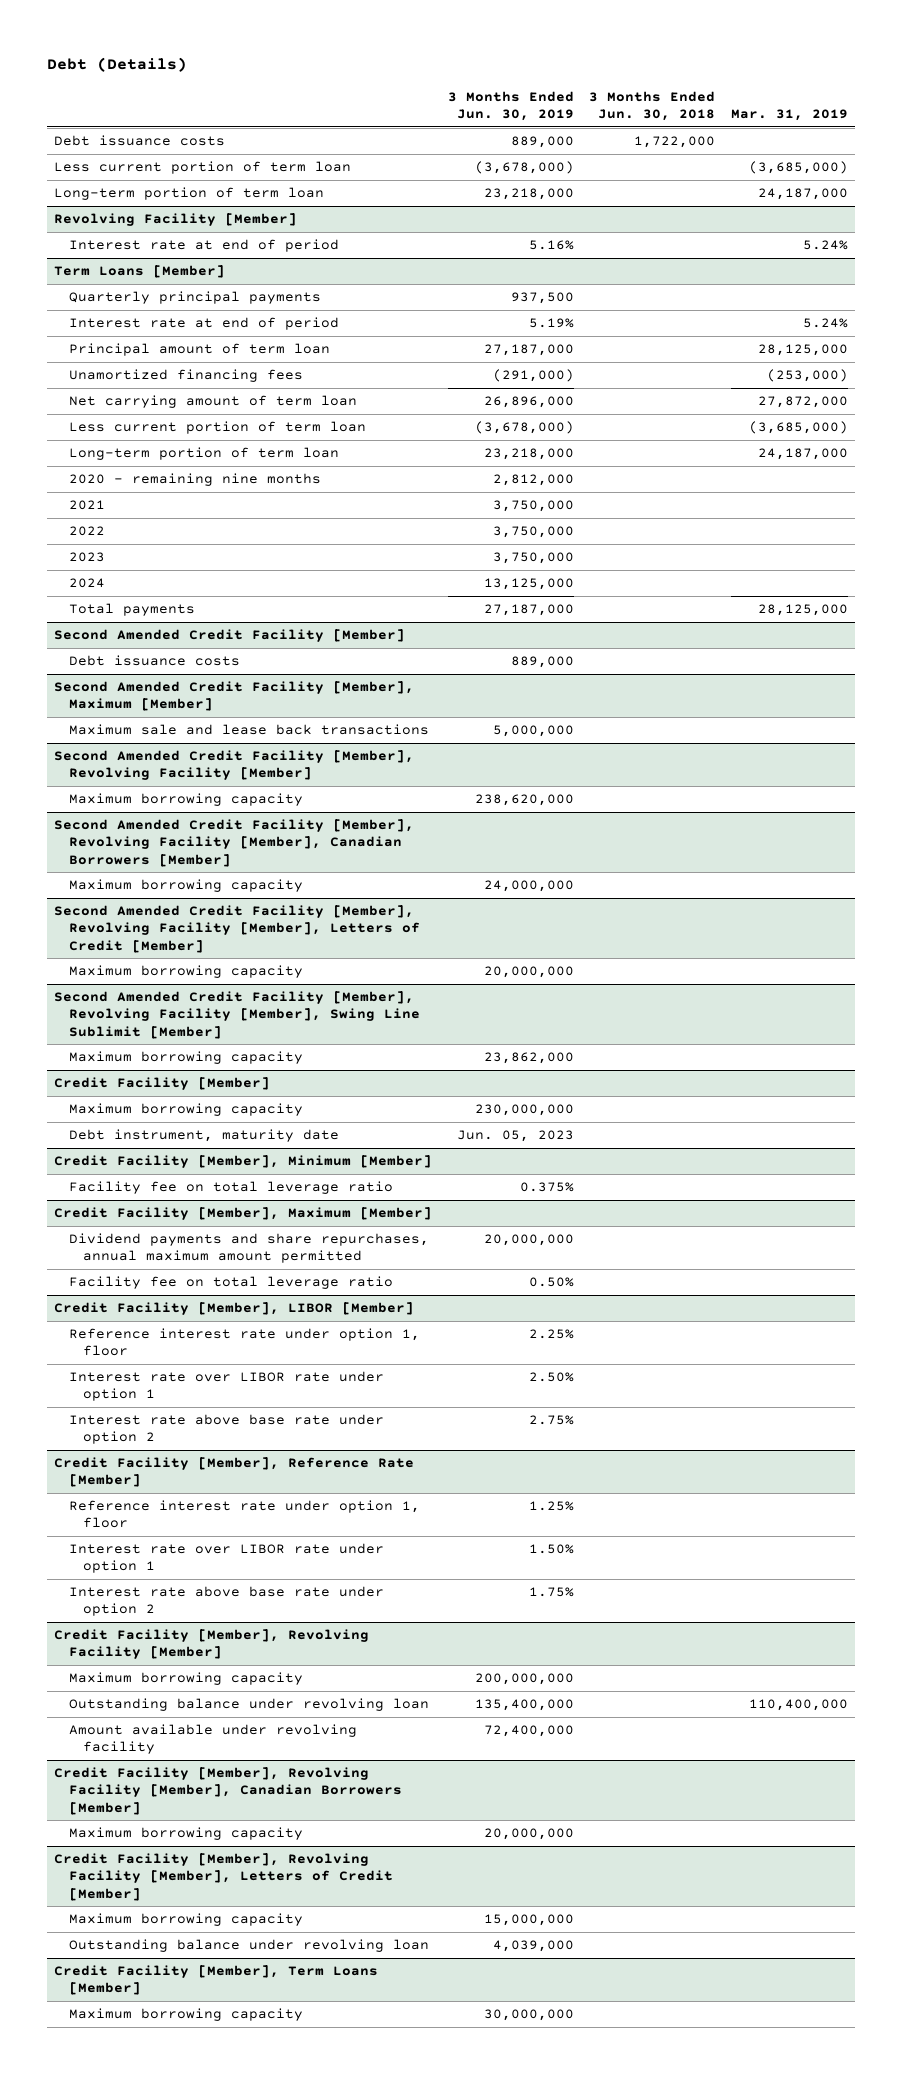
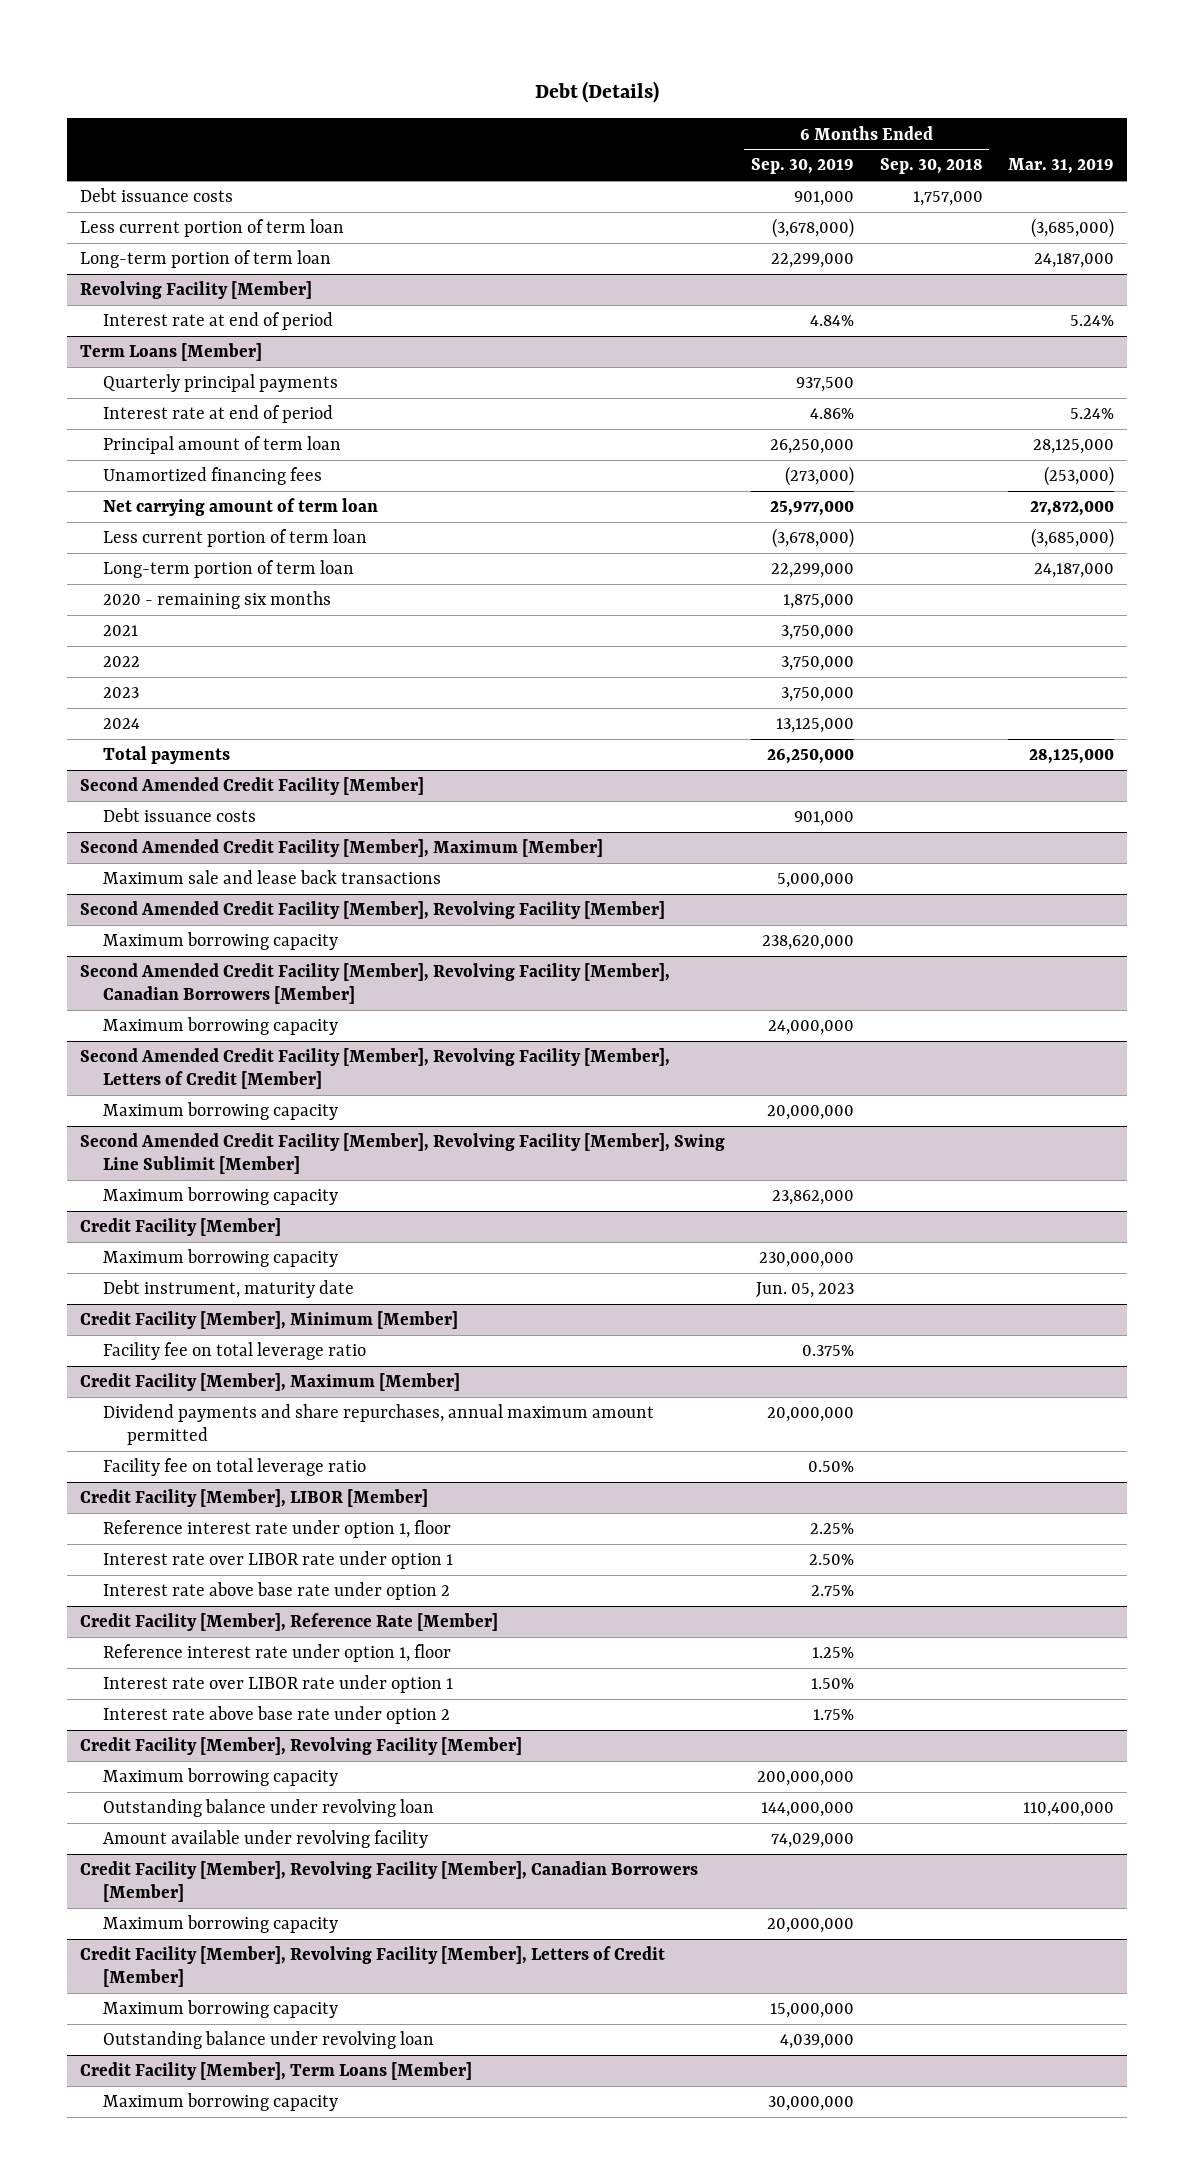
- | 3 Months Ended Jun. 30, 2019 | 3 Months Ended Jun. 30, 2018 | Mar. 31, 2019
+ | 6 Months Ended Sep. 30, 2019 | 6 Months Ended Sep. 30, 2018 | Mar. 31, 2019
@ Term Loans [Member]
- 2020 - remaining nine months | 2,812,000 | |
+ 2020 - remaining six months | 1,875,000 | |

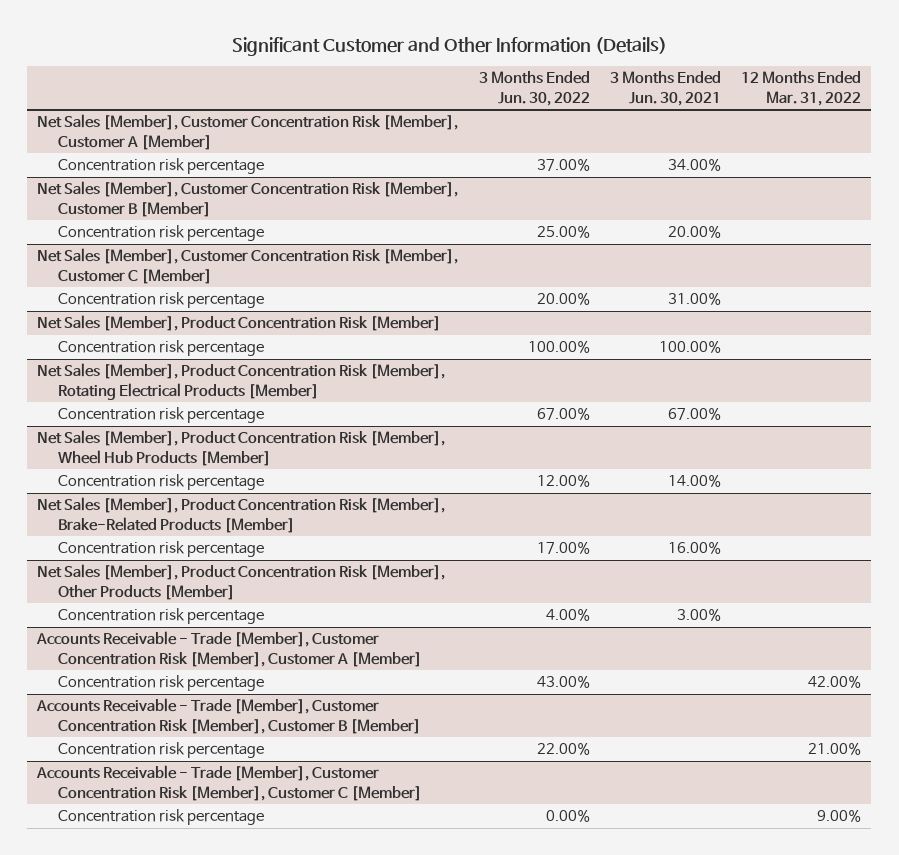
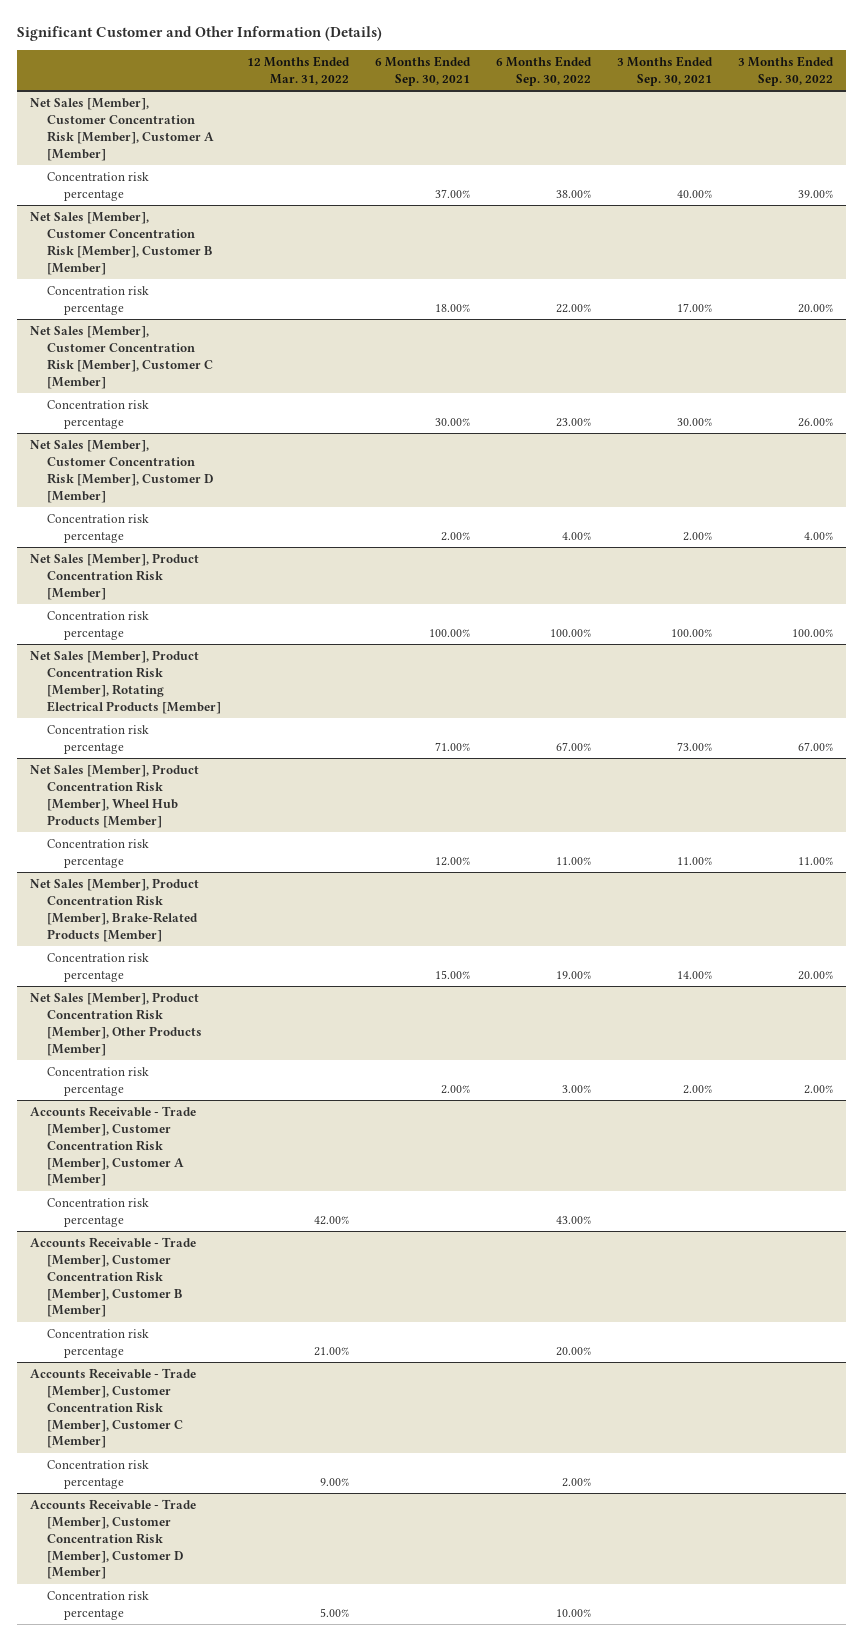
- | 3 Months Ended Jun. 30, 2022 | 3 Months Ended Jun. 30, 2021 | 12 Months Ended Mar. 31, 2022
+ | 12 Months Ended Mar. 31, 2022 | 6 Months Ended Sep. 30, 2021 | 6 Months Ended Sep. 30, 2022 | 3 Months Ended Sep. 30, 2021 | 3 Months Ended Sep. 30, 2022
+ Net Sales [Member], Customer Concentration Risk [Member], Customer D [Member]
+ Concentration risk percentage | | 2.00% | 4.00% | 2.00% | 4.00%
+ Accounts Receivable - Trade [Member], Customer Concentration Risk [Member], Customer D [Member]
+ Concentration risk percentage | 5.00% | | 10.00% | |

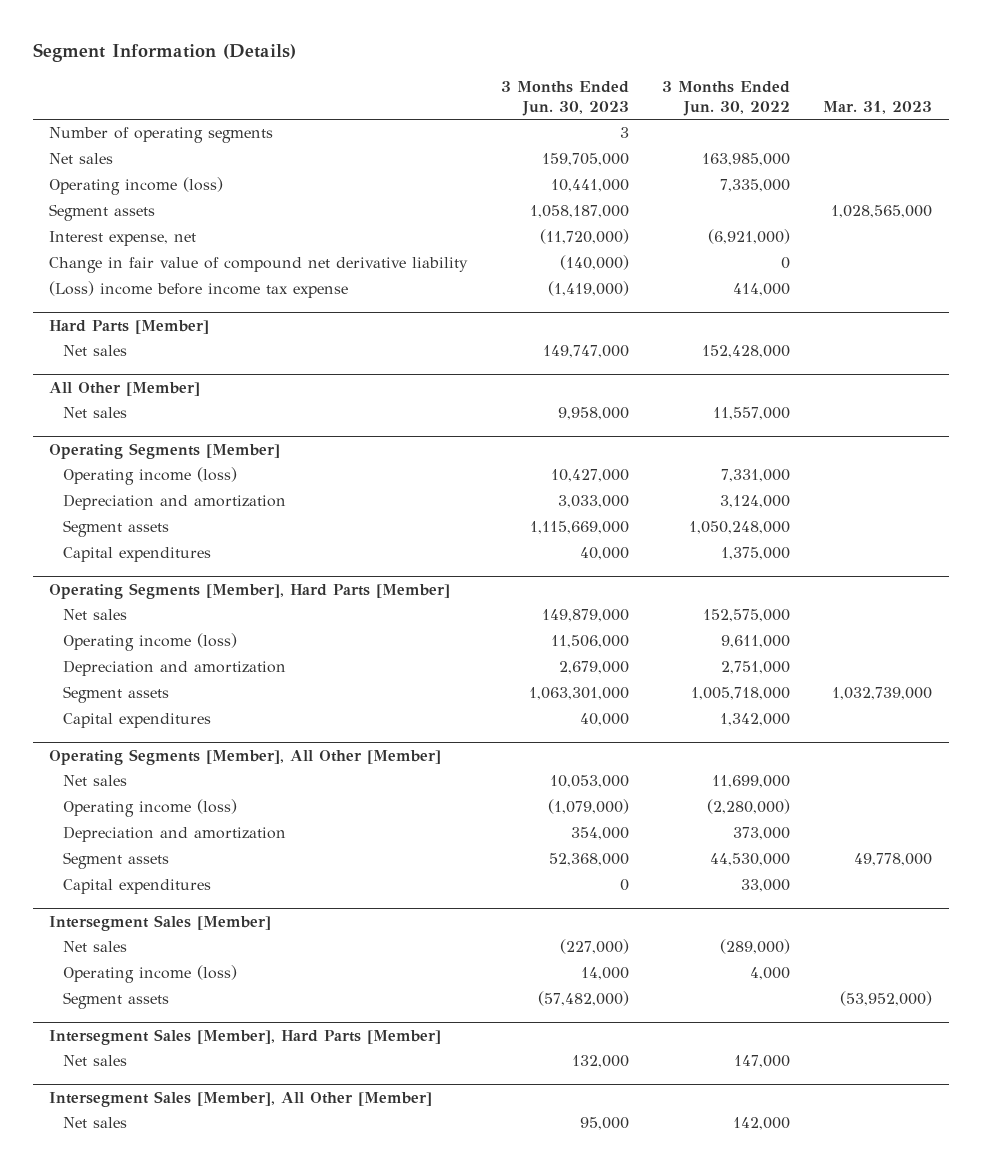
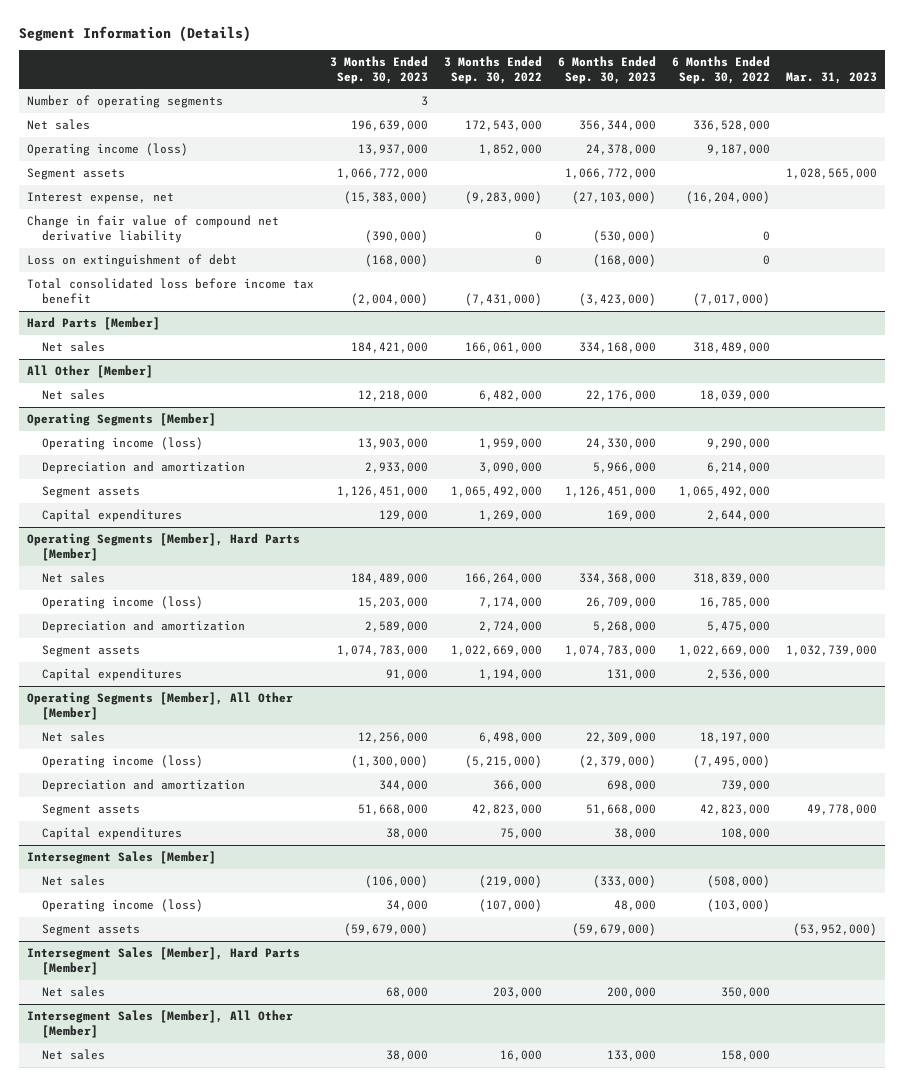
- | 3 Months Ended Jun. 30, 2023 | 3 Months Ended Jun. 30, 2022 | Mar. 31, 2023
+ | 3 Months Ended Sep. 30, 2023 | 3 Months Ended Sep. 30, 2022 | 6 Months Ended Sep. 30, 2023 | 6 Months Ended Sep. 30, 2022 | Mar. 31, 2023
- (Loss) income before income tax expense | (1,419,000) | 414,000 |
+ Loss on extinguishment of debt | (168,000) | 0 | (168,000) | 0 |
+ Total consolidated loss before income tax benefit | (2,004,000) | (7,431,000) | (3,423,000) | (7,017,000) |

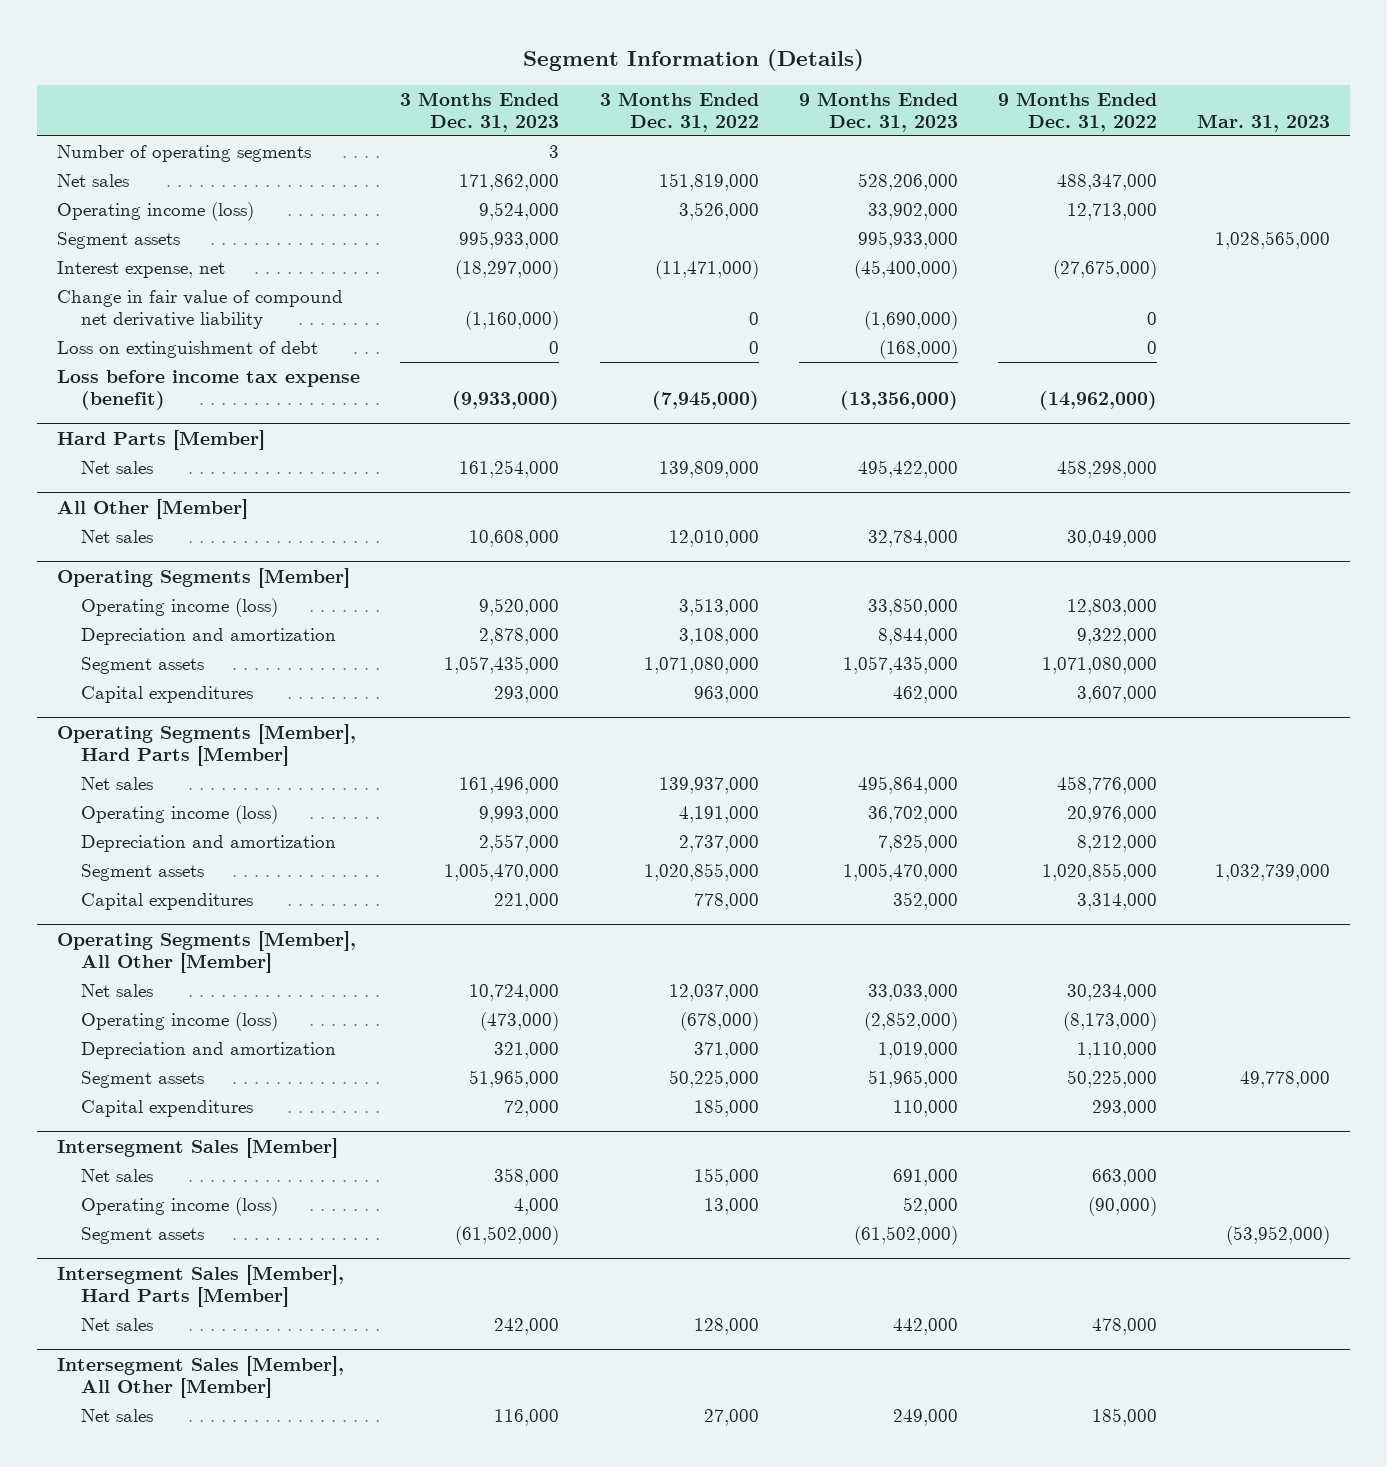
- | 3 Months Ended Sep. 30, 2023 | 3 Months Ended Sep. 30, 2022 | 6 Months Ended Sep. 30, 2023 | 6 Months Ended Sep. 30, 2022 | Mar. 31, 2023
+ | 3 Months Ended Dec. 31, 2023 | 3 Months Ended Dec. 31, 2022 | 9 Months Ended Dec. 31, 2023 | 9 Months Ended Dec. 31, 2022 | Mar. 31, 2023
- Total consolidated loss before income tax benefit | (2,004,000) | (7,431,000) | (3,423,000) | (7,017,000) |
+ Loss before income tax expense (benefit) | (9,933,000) | (7,945,000) | (13,356,000) | (14,962,000) |

